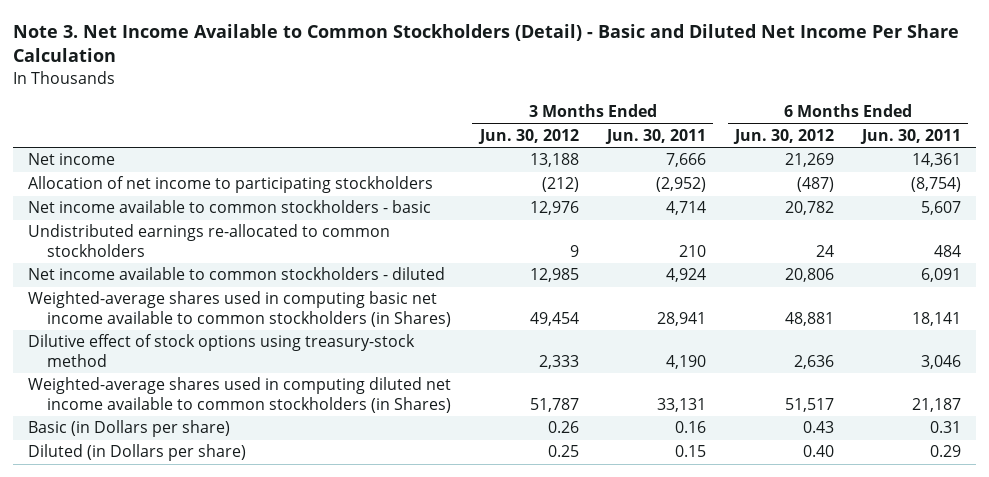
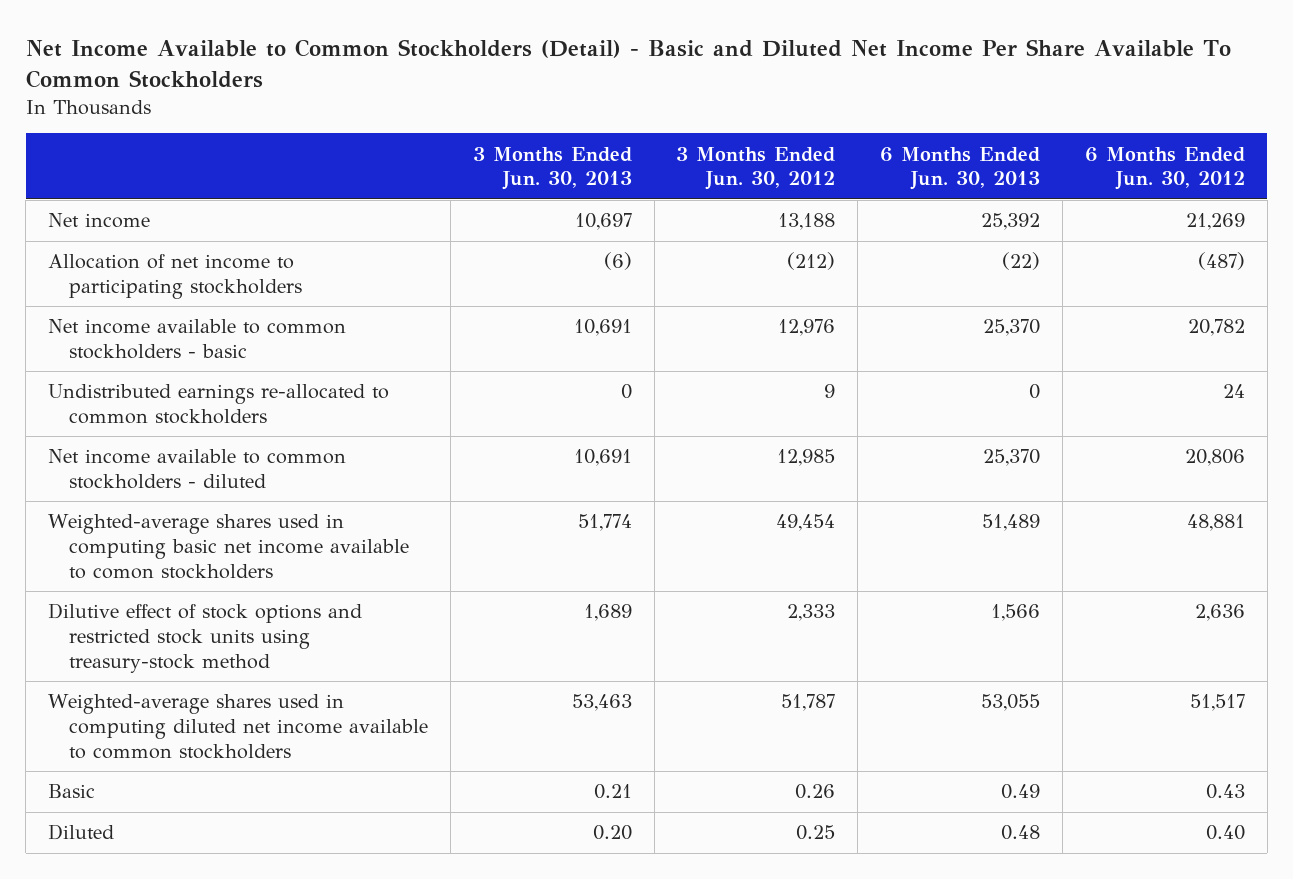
- Note 3. Net Income Available to Common Stockholders (Detail) - Basic and Diluted Net Income Per Share Calculation
+ Net Income Available to Common Stockholders (Detail) - Basic and Diluted Net Income Per Share Available To Common Stockholders
- | 3 Months Ended Jun. 30, 2012 | 3 Months Ended Jun. 30, 2011 | 6 Months Ended Jun. 30, 2012 | 6 Months Ended Jun. 30, 2011
+ | 3 Months Ended Jun. 30, 2013 | 3 Months Ended Jun. 30, 2012 | 6 Months Ended Jun. 30, 2013 | 6 Months Ended Jun. 30, 2012
- Weighted-average shares used in computing basic net income available to common stockholders (in Shares) | 49,454 | 28,941 | 48,881 | 18,141
- Dilutive effect of stock options using treasury-stock method | 2,333 | 4,190 | 2,636 | 3,046
- Weighted-average shares used in computing diluted net income available to common stockholders (in Shares) | 51,787 | 33,131 | 51,517 | 21,187
- Basic (in Dollars per share) | 0.26 | 0.16 | 0.43 | 0.31
- Diluted (in Dollars per share) | 0.25 | 0.15 | 0.40 | 0.29
+ Weighted-average shares used in computing basic net income available to comon stockholders | 51,774 | 49,454 | 51,489 | 48,881
+ Dilutive effect of stock options and restricted stock units using treasury-stock method | 1,689 | 2,333 | 1,566 | 2,636
+ Weighted-average shares used in computing diluted net income available to common stockholders | 53,463 | 51,787 | 53,055 | 51,517
+ Basic | 0.21 | 0.26 | 0.49 | 0.43
+ Diluted | 0.20 | 0.25 | 0.48 | 0.40

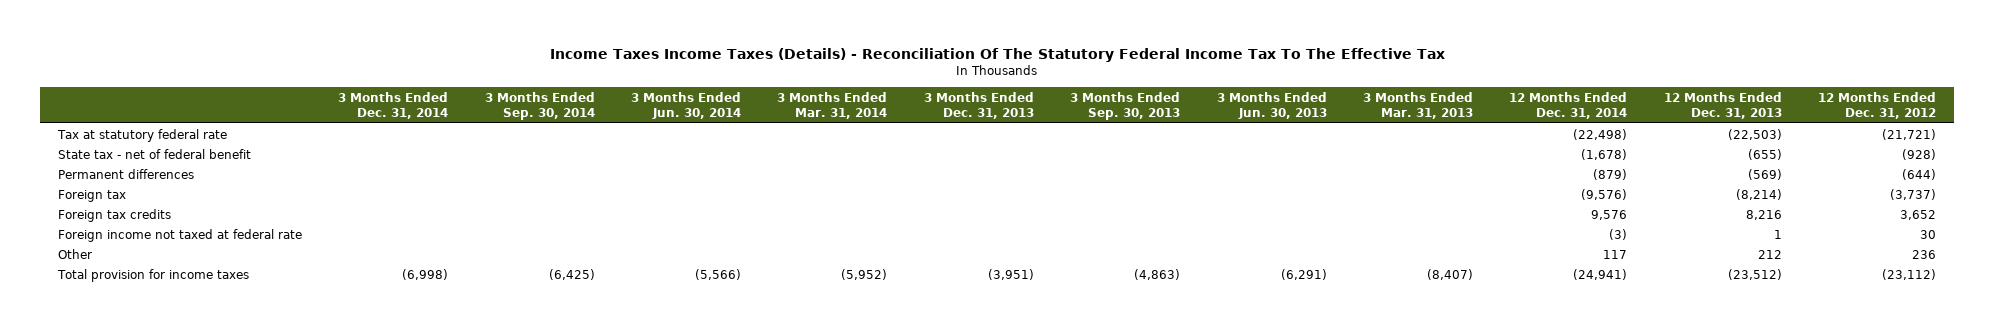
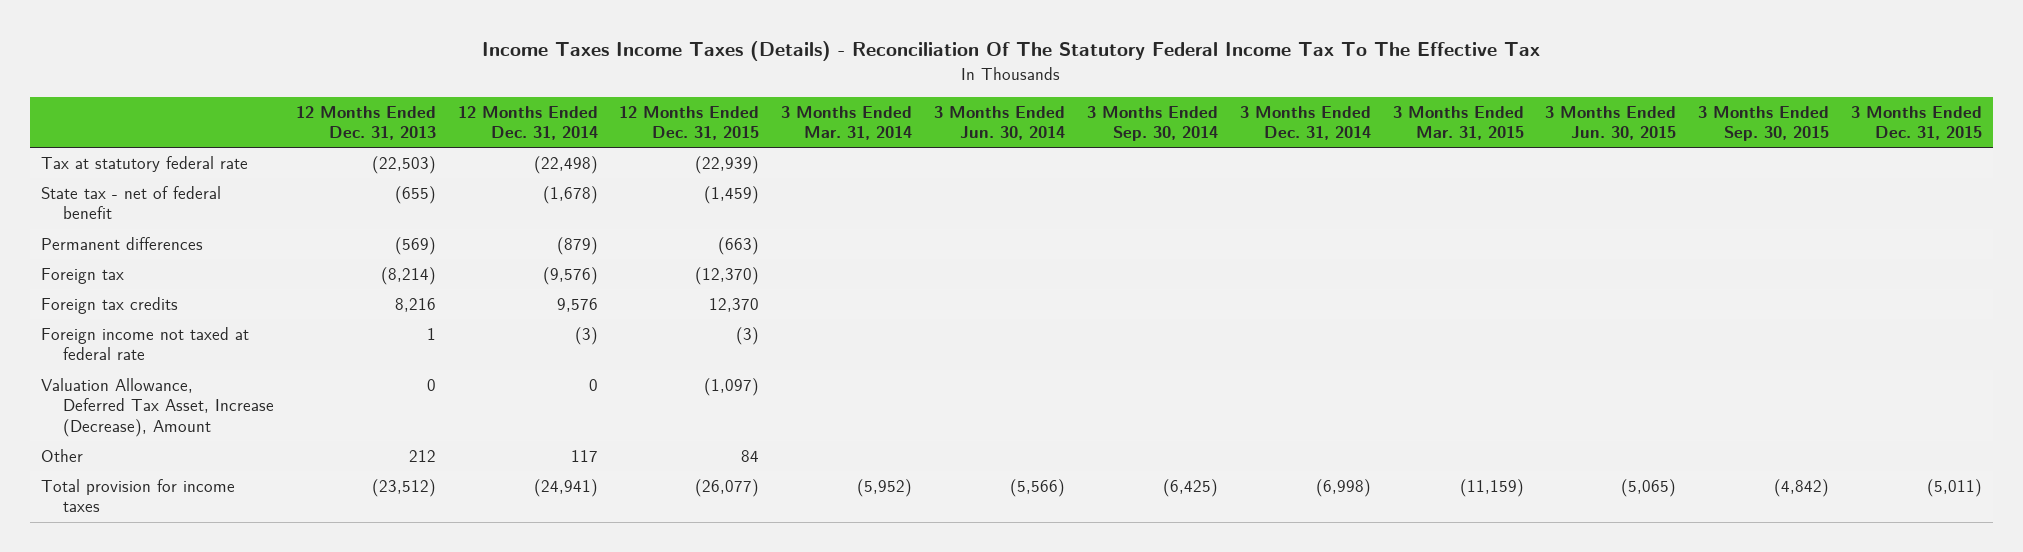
- | 3 Months Ended Dec. 31, 2014 | 3 Months Ended Sep. 30, 2014 | 3 Months Ended Jun. 30, 2014 | 3 Months Ended Mar. 31, 2014 | 3 Months Ended Dec. 31, 2013 | 3 Months Ended Sep. 30, 2013 | 3 Months Ended Jun. 30, 2013 | 3 Months Ended Mar. 31, 2013 | 12 Months Ended Dec. 31, 2014 | 12 Months Ended Dec. 31, 2013 | 12 Months Ended Dec. 31, 2012
+ | 12 Months Ended Dec. 31, 2013 | 12 Months Ended Dec. 31, 2014 | 12 Months Ended Dec. 31, 2015 | 3 Months Ended Mar. 31, 2014 | 3 Months Ended Jun. 30, 2014 | 3 Months Ended Sep. 30, 2014 | 3 Months Ended Dec. 31, 2014 | 3 Months Ended Mar. 31, 2015 | 3 Months Ended Jun. 30, 2015 | 3 Months Ended Sep. 30, 2015 | 3 Months Ended Dec. 31, 2015
+ Valuation Allowance, Deferred Tax Asset, Increase (Decrease), Amount | 0 | 0 | (1,097) | | | | | | | |

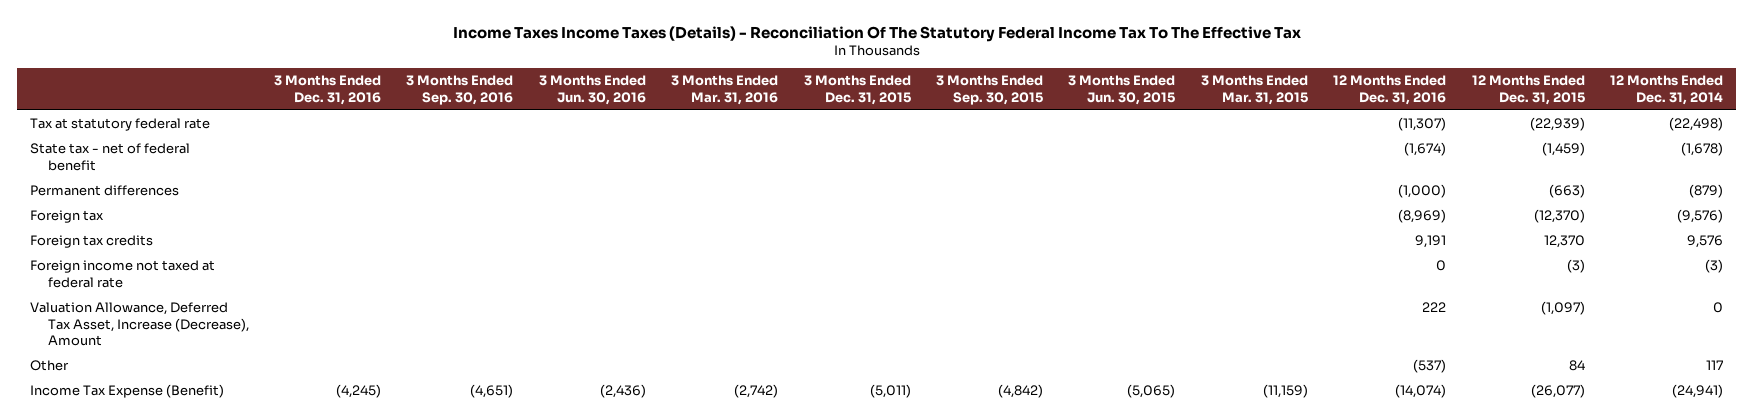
- | 12 Months Ended Dec. 31, 2013 | 12 Months Ended Dec. 31, 2014 | 12 Months Ended Dec. 31, 2015 | 3 Months Ended Mar. 31, 2014 | 3 Months Ended Jun. 30, 2014 | 3 Months Ended Sep. 30, 2014 | 3 Months Ended Dec. 31, 2014 | 3 Months Ended Mar. 31, 2015 | 3 Months Ended Jun. 30, 2015 | 3 Months Ended Sep. 30, 2015 | 3 Months Ended Dec. 31, 2015
+ | 3 Months Ended Dec. 31, 2016 | 3 Months Ended Sep. 30, 2016 | 3 Months Ended Jun. 30, 2016 | 3 Months Ended Mar. 31, 2016 | 3 Months Ended Dec. 31, 2015 | 3 Months Ended Sep. 30, 2015 | 3 Months Ended Jun. 30, 2015 | 3 Months Ended Mar. 31, 2015 | 12 Months Ended Dec. 31, 2016 | 12 Months Ended Dec. 31, 2015 | 12 Months Ended Dec. 31, 2014
- Total provision for income taxes | (23,512) | (24,941) | (26,077) | (5,952) | (5,566) | (6,425) | (6,998) | (11,159) | (5,065) | (4,842) | (5,011)
+ Income Tax Expense (Benefit) | (4,245) | (4,651) | (2,436) | (2,742) | (5,011) | (4,842) | (5,065) | (11,159) | (14,074) | (26,077) | (24,941)

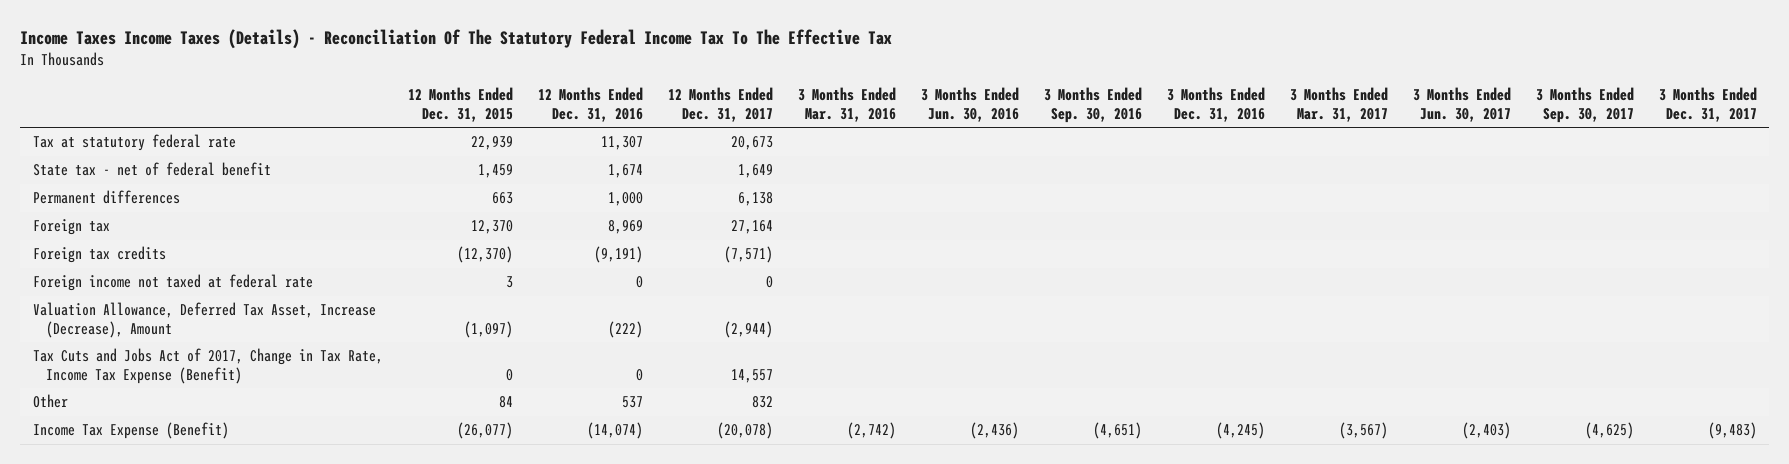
- | 3 Months Ended Dec. 31, 2016 | 3 Months Ended Sep. 30, 2016 | 3 Months Ended Jun. 30, 2016 | 3 Months Ended Mar. 31, 2016 | 3 Months Ended Dec. 31, 2015 | 3 Months Ended Sep. 30, 2015 | 3 Months Ended Jun. 30, 2015 | 3 Months Ended Mar. 31, 2015 | 12 Months Ended Dec. 31, 2016 | 12 Months Ended Dec. 31, 2015 | 12 Months Ended Dec. 31, 2014
+ | 12 Months Ended Dec. 31, 2015 | 12 Months Ended Dec. 31, 2016 | 12 Months Ended Dec. 31, 2017 | 3 Months Ended Mar. 31, 2016 | 3 Months Ended Jun. 30, 2016 | 3 Months Ended Sep. 30, 2016 | 3 Months Ended Dec. 31, 2016 | 3 Months Ended Mar. 31, 2017 | 3 Months Ended Jun. 30, 2017 | 3 Months Ended Sep. 30, 2017 | 3 Months Ended Dec. 31, 2017
- Tax at statutory federal rate | | | | | | | | | (11,307) | (22,939) | (22,498)
- State tax - net of federal benefit | | | | | | | | | (1,674) | (1,459) | (1,678)
- Permanent differences | | | | | | | | | (1,000) | (663) | (879)
- Foreign tax | | | | | | | | | (8,969) | (12,370) | (9,576)
- Foreign tax credits | | | | | | | | | 9,191 | 12,370 | 9,576
- Foreign income not taxed at federal rate | | | | | | | | | 0 | (3) | (3)
- Valuation Allowance, Deferred Tax Asset, Increase (Decrease), Amount | | | | | | | | | 222 | (1,097) | 0
- Other | | | | | | | | | (537) | 84 | 117
+ Tax at statutory federal rate | 22,939 | 11,307 | 20,673 | | | | | | | |
+ State tax - net of federal benefit | 1,459 | 1,674 | 1,649 | | | | | | | |
+ Permanent differences | 663 | 1,000 | 6,138 | | | | | | | |
+ Foreign tax | 12,370 | 8,969 | 27,164 | | | | | | | |
+ Foreign tax credits | (12,370) | (9,191) | (7,571) | | | | | | | |
+ Foreign income not taxed at federal rate | 3 | 0 | 0 | | | | | | | |
+ Valuation Allowance, Deferred Tax Asset, Increase (Decrease), Amount | (1,097) | (222) | (2,944) | | | | | | | |
+ Tax Cuts and Jobs Act of 2017, Change in Tax Rate, Income Tax Expense (Benefit) | 0 | 0 | 14,557 | | | | | | | |
+ Other | 84 | 537 | 832 | | | | | | | |

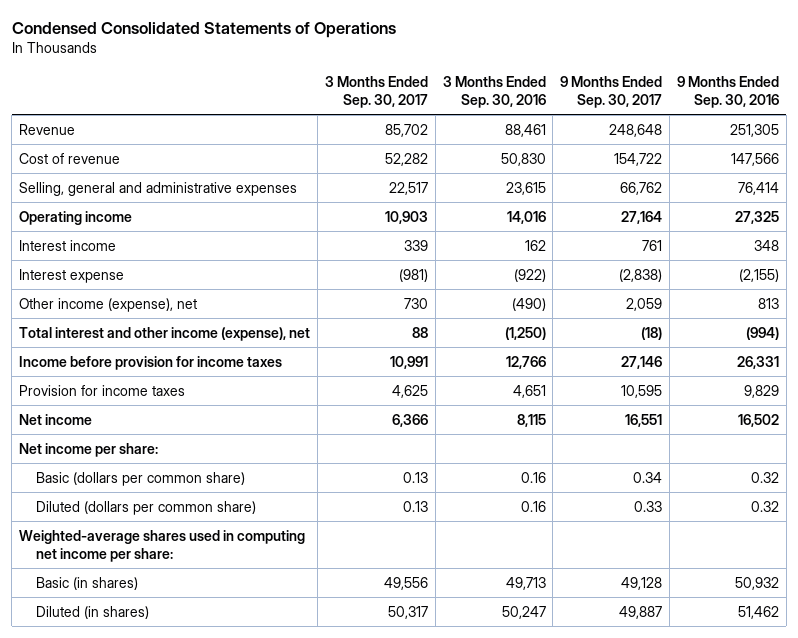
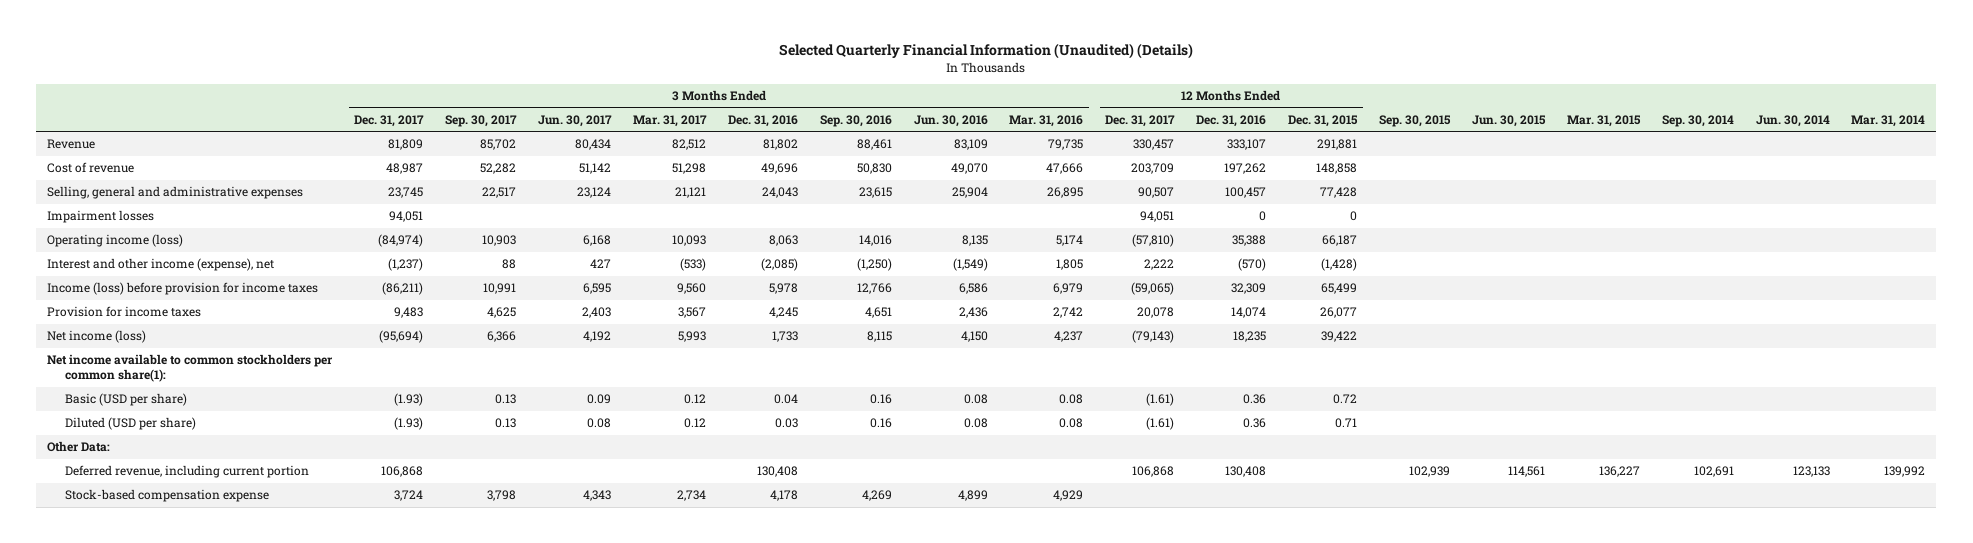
- Condensed Consolidated Statements of Operations
+ Selected Quarterly Financial Information (Unaudited) (Details)
- | 3 Months Ended Sep. 30, 2017 | 3 Months Ended Sep. 30, 2016 | 9 Months Ended Sep. 30, 2017 | 9 Months Ended Sep. 30, 2016
+ | 3 Months Ended Dec. 31, 2017 | 3 Months Ended Sep. 30, 2017 | 3 Months Ended Jun. 30, 2017 | 3 Months Ended Mar. 31, 2017 | 3 Months Ended Dec. 31, 2016 | 3 Months Ended Sep. 30, 2016 | 3 Months Ended Jun. 30, 2016 | 3 Months Ended Mar. 31, 2016 | 12 Months Ended Dec. 31, 2017 | 12 Months Ended Dec. 31, 2016 | 12 Months Ended Dec. 31, 2015 | Sep. 30, 2015 | Jun. 30, 2015 | Mar. 31, 2015 | Sep. 30, 2014 | Jun. 30, 2014 | Mar. 31, 2014
- Operating income | 10,903 | 14,016 | 27,164 | 27,325
- Interest income | 339 | 162 | 761 | 348
- Interest expense | (981) | (922) | (2,838) | (2,155)
- Other income (expense), net | 730 | (490) | 2,059 | 813
- Total interest and other income (expense), net | 88 | (1,250) | (18) | (994)
- Income before provision for income taxes | 10,991 | 12,766 | 27,146 | 26,331
+ Impairment losses | 94,051 | | | | | | | | 94,051 | 0 | 0 | | | | | |
+ Operating income (loss) | (84,974) | 10,903 | 6,168 | 10,093 | 8,063 | 14,016 | 8,135 | 5,174 | (57,810) | 35,388 | 66,187 | | | | | |
+ Interest and other income (expense), net | (1,237) | 88 | 427 | (533) | (2,085) | (1,250) | (1,549) | 1,805 | 2,222 | (570) | (1,428) | | | | | |
+ Income (loss) before provision for income taxes | (86,211) | 10,991 | 6,595 | 9,560 | 5,978 | 12,766 | 6,586 | 6,979 | (59,065) | 32,309 | 65,499 | | | | | |
- Net income | 6,366 | 8,115 | 16,551 | 16,502
- Net income per share:
- Basic (dollars per common share) | 0.13 | 0.16 | 0.34 | 0.32
- Diluted (dollars per common share) | 0.13 | 0.16 | 0.33 | 0.32
- Weighted-average shares used in computing net income per share:
- Basic (in shares) | 49,556 | 49,713 | 49,128 | 50,932
- Diluted (in shares) | 50,317 | 50,247 | 49,887 | 51,462
+ Net income (loss) | (95,694) | 6,366 | 4,192 | 5,993 | 1,733 | 8,115 | 4,150 | 4,237 | (79,143) | 18,235 | 39,422 | | | | | |
+ Net income available to common stockholders per common share(1):
+ Basic (USD per share) | (1.93) | 0.13 | 0.09 | 0.12 | 0.04 | 0.16 | 0.08 | 0.08 | (1.61) | 0.36 | 0.72 | | | | | |
+ Diluted (USD per share) | (1.93) | 0.13 | 0.08 | 0.12 | 0.03 | 0.16 | 0.08 | 0.08 | (1.61) | 0.36 | 0.71 | | | | | |
+ Other Data:
+ Deferred revenue, including current portion | 106,868 | | | | 130,408 | | | | 106,868 | 130,408 | | 102,939 | 114,561 | 136,227 | 102,691 | 123,133 | 139,992
+ Stock-based compensation expense | 3,724 | 3,798 | 4,343 | 2,734 | 4,178 | 4,269 | 4,899 | 4,929 | | | | | | | | |

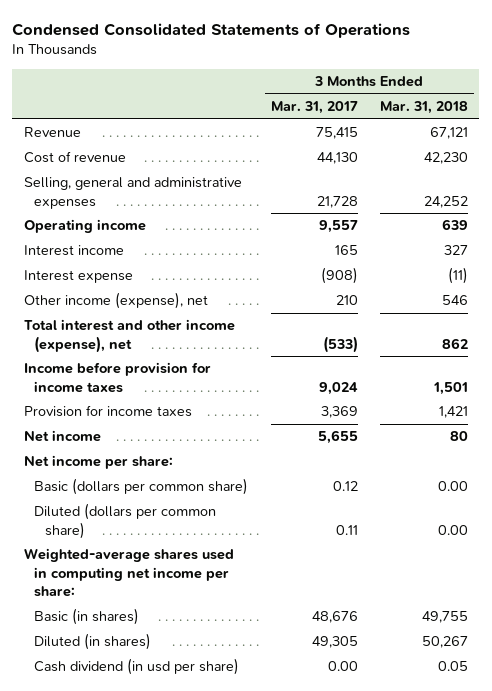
- Selected Quarterly Financial Information (Unaudited) (Details)
+ Condensed Consolidated Statements of Operations
- | 3 Months Ended Dec. 31, 2017 | 3 Months Ended Sep. 30, 2017 | 3 Months Ended Jun. 30, 2017 | 3 Months Ended Mar. 31, 2017 | 3 Months Ended Dec. 31, 2016 | 3 Months Ended Sep. 30, 2016 | 3 Months Ended Jun. 30, 2016 | 3 Months Ended Mar. 31, 2016 | 12 Months Ended Dec. 31, 2017 | 12 Months Ended Dec. 31, 2016 | 12 Months Ended Dec. 31, 2015 | Sep. 30, 2015 | Jun. 30, 2015 | Mar. 31, 2015 | Sep. 30, 2014 | Jun. 30, 2014 | Mar. 31, 2014
+ | 3 Months Ended Mar. 31, 2017 | 3 Months Ended Mar. 31, 2018
- Revenue | 81,809 | 85,702 | 80,434 | 82,512 | 81,802 | 88,461 | 83,109 | 79,735 | 330,457 | 333,107 | 291,881 | | | | | |
- Cost of revenue | 48,987 | 52,282 | 51,142 | 51,298 | 49,696 | 50,830 | 49,070 | 47,666 | 203,709 | 197,262 | 148,858 | | | | | |
- Selling, general and administrative expenses | 23,745 | 22,517 | 23,124 | 21,121 | 24,043 | 23,615 | 25,904 | 26,895 | 90,507 | 100,457 | 77,428 | | | | | |
- Impairment losses | 94,051 | | | | | | | | 94,051 | 0 | 0 | | | | | |
- Operating income (loss) | (84,974) | 10,903 | 6,168 | 10,093 | 8,063 | 14,016 | 8,135 | 5,174 | (57,810) | 35,388 | 66,187 | | | | | |
- Interest and other income (expense), net | (1,237) | 88 | 427 | (533) | (2,085) | (1,250) | (1,549) | 1,805 | 2,222 | (570) | (1,428) | | | | | |
- Income (loss) before provision for income taxes | (86,211) | 10,991 | 6,595 | 9,560 | 5,978 | 12,766 | 6,586 | 6,979 | (59,065) | 32,309 | 65,499 | | | | | |
- Provision for income taxes | 9,483 | 4,625 | 2,403 | 3,567 | 4,245 | 4,651 | 2,436 | 2,742 | 20,078 | 14,074 | 26,077 | | | | | |
- Net income (loss) | (95,694) | 6,366 | 4,192 | 5,993 | 1,733 | 8,115 | 4,150 | 4,237 | (79,143) | 18,235 | 39,422 | | | | | |
- Net income available to common stockholders per common share(1):
- Basic (USD per share) | (1.93) | 0.13 | 0.09 | 0.12 | 0.04 | 0.16 | 0.08 | 0.08 | (1.61) | 0.36 | 0.72 | | | | | |
- Diluted (USD per share) | (1.93) | 0.13 | 0.08 | 0.12 | 0.03 | 0.16 | 0.08 | 0.08 | (1.61) | 0.36 | 0.71 | | | | | |
- Other Data:
- Deferred revenue, including current portion | 106,868 | | | | 130,408 | | | | 106,868 | 130,408 | | 102,939 | 114,561 | 136,227 | 102,691 | 123,133 | 139,992
- Stock-based compensation expense | 3,724 | 3,798 | 4,343 | 2,734 | 4,178 | 4,269 | 4,899 | 4,929 | | | | | | | | |
+ Revenue | 75,415 | 67,121
+ Cost of revenue | 44,130 | 42,230
+ Selling, general and administrative expenses | 21,728 | 24,252
+ Operating income | 9,557 | 639
+ Interest income | 165 | 327
+ Interest expense | (908) | (11)
+ Other income (expense), net | 210 | 546
+ Total interest and other income (expense), net | (533) | 862
+ Income before provision for income taxes | 9,024 | 1,501
+ Provision for income taxes | 3,369 | 1,421
+ Net income | 5,655 | 80
+ Net income per share:
+ Basic (dollars per common share) | 0.12 | 0.00
+ Diluted (dollars per common share) | 0.11 | 0.00
+ Weighted-average shares used in computing net income per share:
+ Basic (in shares) | 48,676 | 49,755
+ Diluted (in shares) | 49,305 | 50,267
+ Cash dividend (in usd per share) | 0.00 | 0.05

